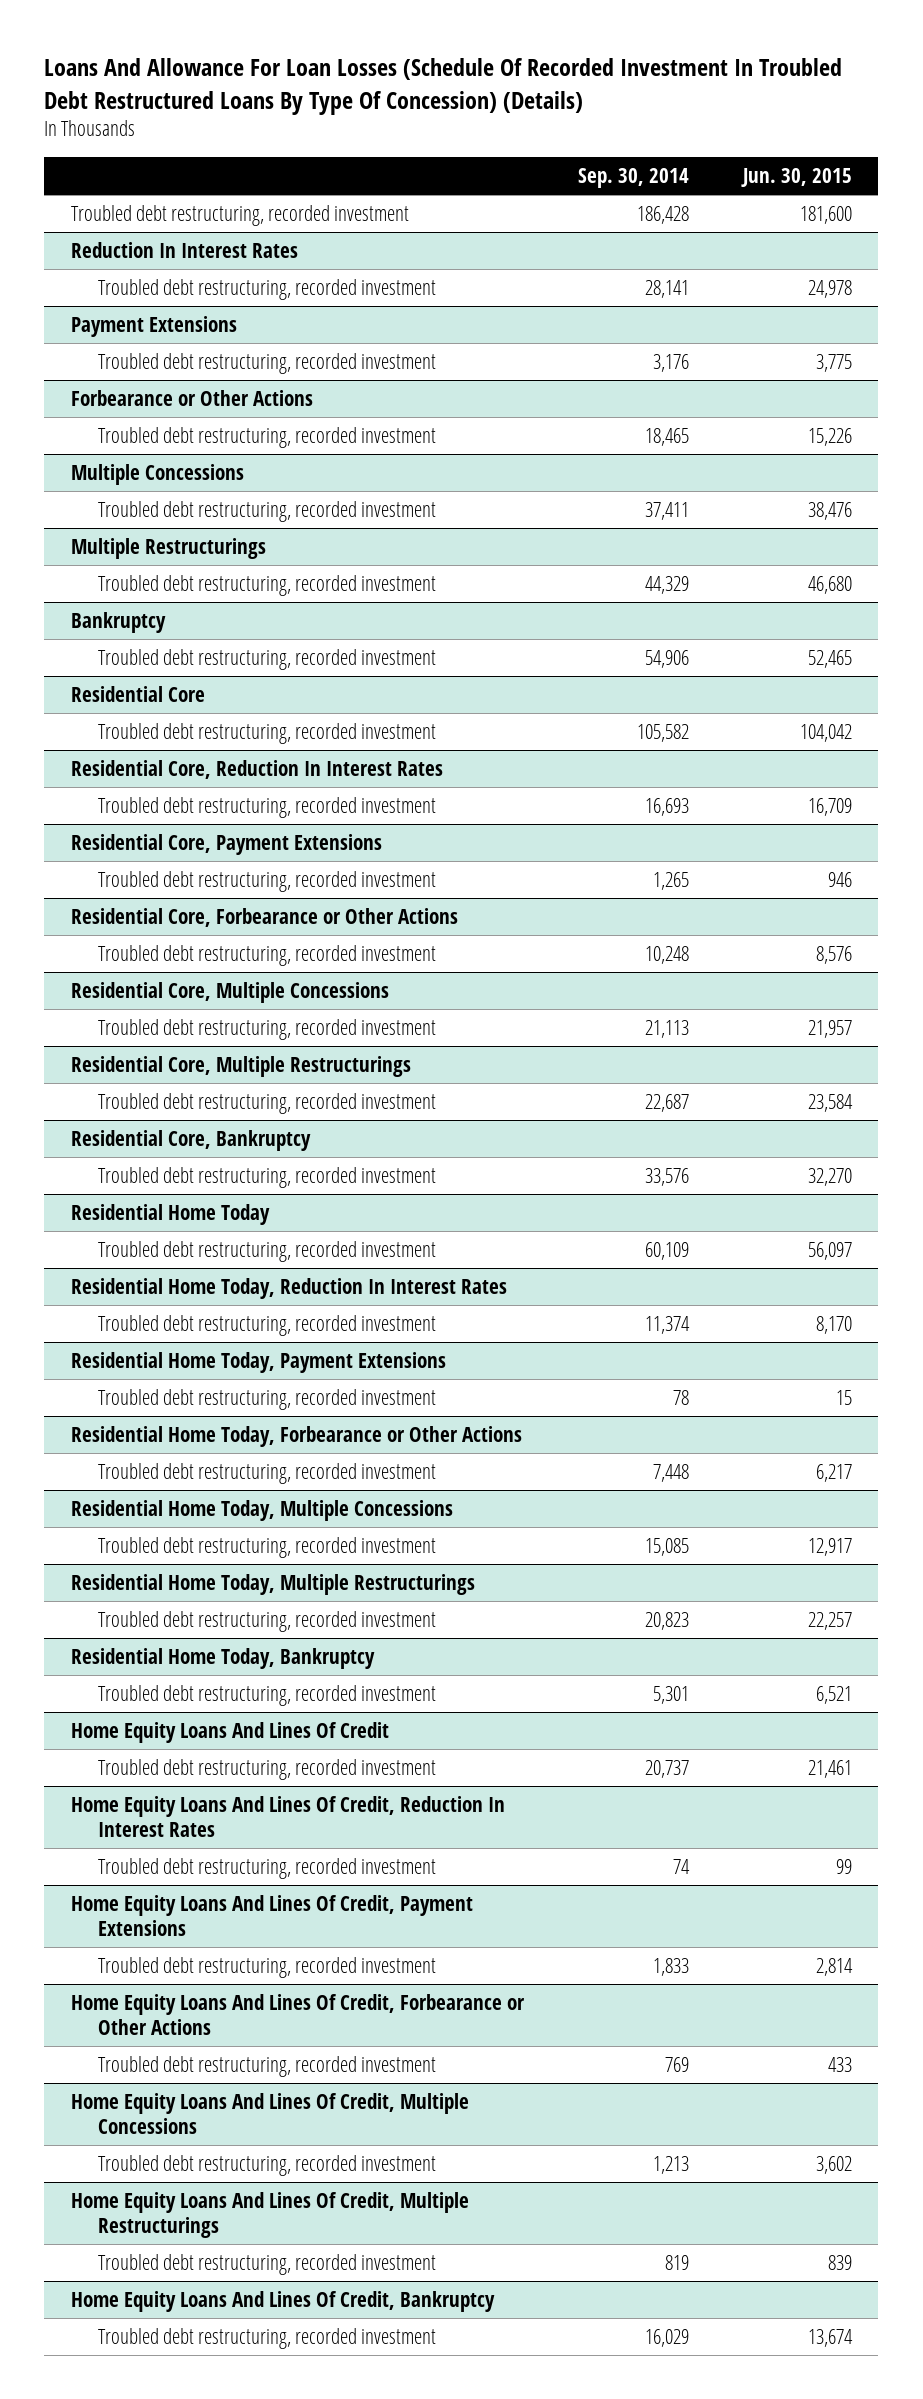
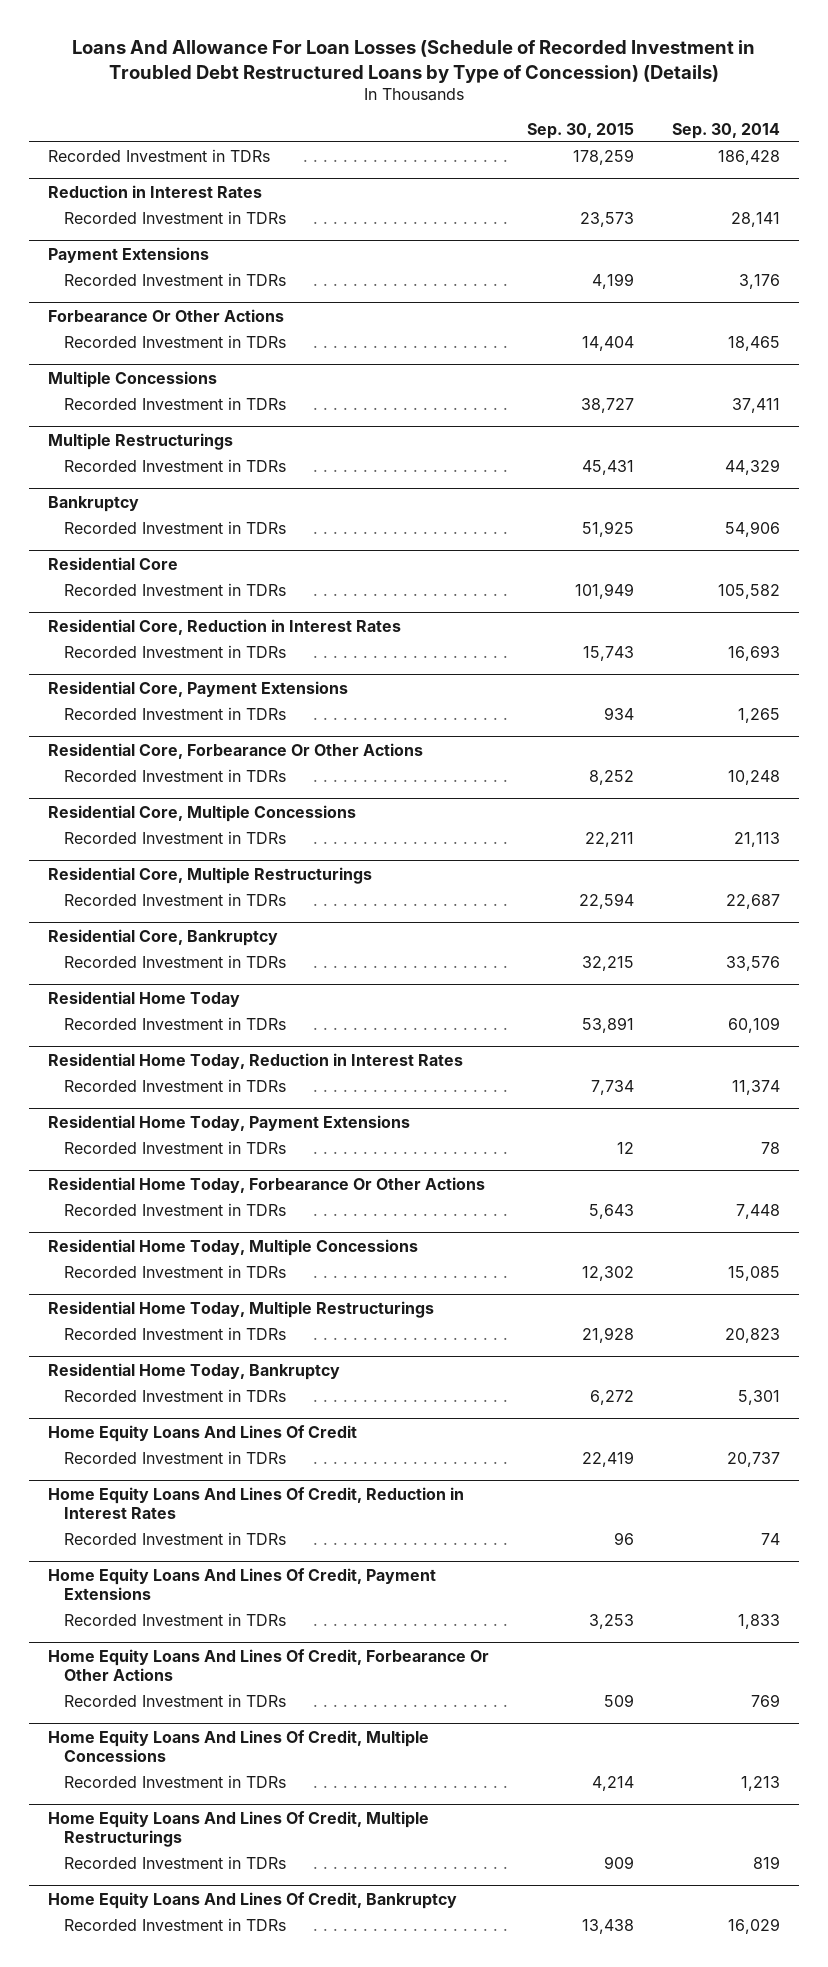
- Loans And Allowance For Loan Losses (Schedule Of Recorded Investment In Troubled Debt Restructured Loans By Type Of Concession) (Details)
+ Loans And Allowance For Loan Losses (Schedule of Recorded Investment in Troubled Debt Restructured Loans by Type of Concession) (Details)
- | Sep. 30, 2014 | Jun. 30, 2015
+ | Sep. 30, 2015 | Sep. 30, 2014
- Troubled debt restructuring, recorded investment | 186,428 | 181,600
- Reduction In Interest Rates
- Troubled debt restructuring, recorded investment | 28,141 | 24,978
+ Recorded Investment in TDRs | 178,259 | 186,428
+ Reduction in Interest Rates
+ Recorded Investment in TDRs | 23,573 | 28,141
@ Payment Extensions
- Troubled debt restructuring, recorded investment | 3,176 | 3,775
- Forbearance or Other Actions
- Troubled debt restructuring, recorded investment | 18,465 | 15,226
@ Payment Extensions
+ Recorded Investment in TDRs | 4,199 | 3,176
+ Forbearance Or Other Actions
+ Recorded Investment in TDRs | 14,404 | 18,465
@ Multiple Concessions
- Troubled debt restructuring, recorded investment | 37,411 | 38,476
+ Recorded Investment in TDRs | 38,727 | 37,411
@ Multiple Restructurings
- Troubled debt restructuring, recorded investment | 44,329 | 46,680
+ Recorded Investment in TDRs | 45,431 | 44,329
@ Bankruptcy
- Troubled debt restructuring, recorded investment | 54,906 | 52,465
+ Recorded Investment in TDRs | 51,925 | 54,906
@ Residential Core
- Troubled debt restructuring, recorded investment | 105,582 | 104,042
- Residential Core, Reduction In Interest Rates
- Troubled debt restructuring, recorded investment | 16,693 | 16,709
@ Residential Core
+ Recorded Investment in TDRs | 101,949 | 105,582
+ Residential Core, Reduction in Interest Rates
+ Recorded Investment in TDRs | 15,743 | 16,693
@ Residential Core, Payment Extensions
- Troubled debt restructuring, recorded investment | 1,265 | 946
- Residential Core, Forbearance or Other Actions
- Troubled debt restructuring, recorded investment | 10,248 | 8,576
@ Residential Core, Payment Extensions
+ Recorded Investment in TDRs | 934 | 1,265
+ Residential Core, Forbearance Or Other Actions
+ Recorded Investment in TDRs | 8,252 | 10,248
@ Residential Core, Multiple Concessions
- Troubled debt restructuring, recorded investment | 21,113 | 21,957
+ Recorded Investment in TDRs | 22,211 | 21,113
@ Residential Core, Multiple Restructurings
- Troubled debt restructuring, recorded investment | 22,687 | 23,584
+ Recorded Investment in TDRs | 22,594 | 22,687
@ Residential Core, Bankruptcy
- Troubled debt restructuring, recorded investment | 33,576 | 32,270
+ Recorded Investment in TDRs | 32,215 | 33,576
@ Residential Home Today
- Troubled debt restructuring, recorded investment | 60,109 | 56,097
- Residential Home Today, Reduction In Interest Rates
- Troubled debt restructuring, recorded investment | 11,374 | 8,170
@ Residential Home Today
+ Recorded Investment in TDRs | 53,891 | 60,109
+ Residential Home Today, Reduction in Interest Rates
+ Recorded Investment in TDRs | 7,734 | 11,374
@ Residential Home Today, Payment Extensions
- Troubled debt restructuring, recorded investment | 78 | 15
- Residential Home Today, Forbearance or Other Actions
- Troubled debt restructuring, recorded investment | 7,448 | 6,217
@ Residential Home Today, Payment Extensions
+ Recorded Investment in TDRs | 12 | 78
+ Residential Home Today, Forbearance Or Other Actions
+ Recorded Investment in TDRs | 5,643 | 7,448
@ Residential Home Today, Multiple Concessions
- Troubled debt restructuring, recorded investment | 15,085 | 12,917
+ Recorded Investment in TDRs | 12,302 | 15,085
@ Residential Home Today, Multiple Restructurings
- Troubled debt restructuring, recorded investment | 20,823 | 22,257
+ Recorded Investment in TDRs | 21,928 | 20,823
@ Residential Home Today, Bankruptcy
- Troubled debt restructuring, recorded investment | 5,301 | 6,521
+ Recorded Investment in TDRs | 6,272 | 5,301
@ Home Equity Loans And Lines Of Credit
- Troubled debt restructuring, recorded investment | 20,737 | 21,461
- Home Equity Loans And Lines Of Credit, Reduction In Interest Rates
- Troubled debt restructuring, recorded investment | 74 | 99
@ Home Equity Loans And Lines Of Credit
+ Recorded Investment in TDRs | 22,419 | 20,737
+ Home Equity Loans And Lines Of Credit, Reduction in Interest Rates
+ Recorded Investment in TDRs | 96 | 74
@ Home Equity Loans And Lines Of Credit, Payment Extensions
- Troubled debt restructuring, recorded investment | 1,833 | 2,814
- Home Equity Loans And Lines Of Credit, Forbearance or Other Actions
- Troubled debt restructuring, recorded investment | 769 | 433
@ Home Equity Loans And Lines Of Credit, Payment Extensions
+ Recorded Investment in TDRs | 3,253 | 1,833
+ Home Equity Loans And Lines Of Credit, Forbearance Or Other Actions
+ Recorded Investment in TDRs | 509 | 769
@ Home Equity Loans And Lines Of Credit, Multiple Concessions
- Troubled debt restructuring, recorded investment | 1,213 | 3,602
+ Recorded Investment in TDRs | 4,214 | 1,213
@ Home Equity Loans And Lines Of Credit, Multiple Restructurings
- Troubled debt restructuring, recorded investment | 819 | 839
+ Recorded Investment in TDRs | 909 | 819
@ Home Equity Loans And Lines Of Credit, Bankruptcy
- Troubled debt restructuring, recorded investment | 16,029 | 13,674
+ Recorded Investment in TDRs | 13,438 | 16,029

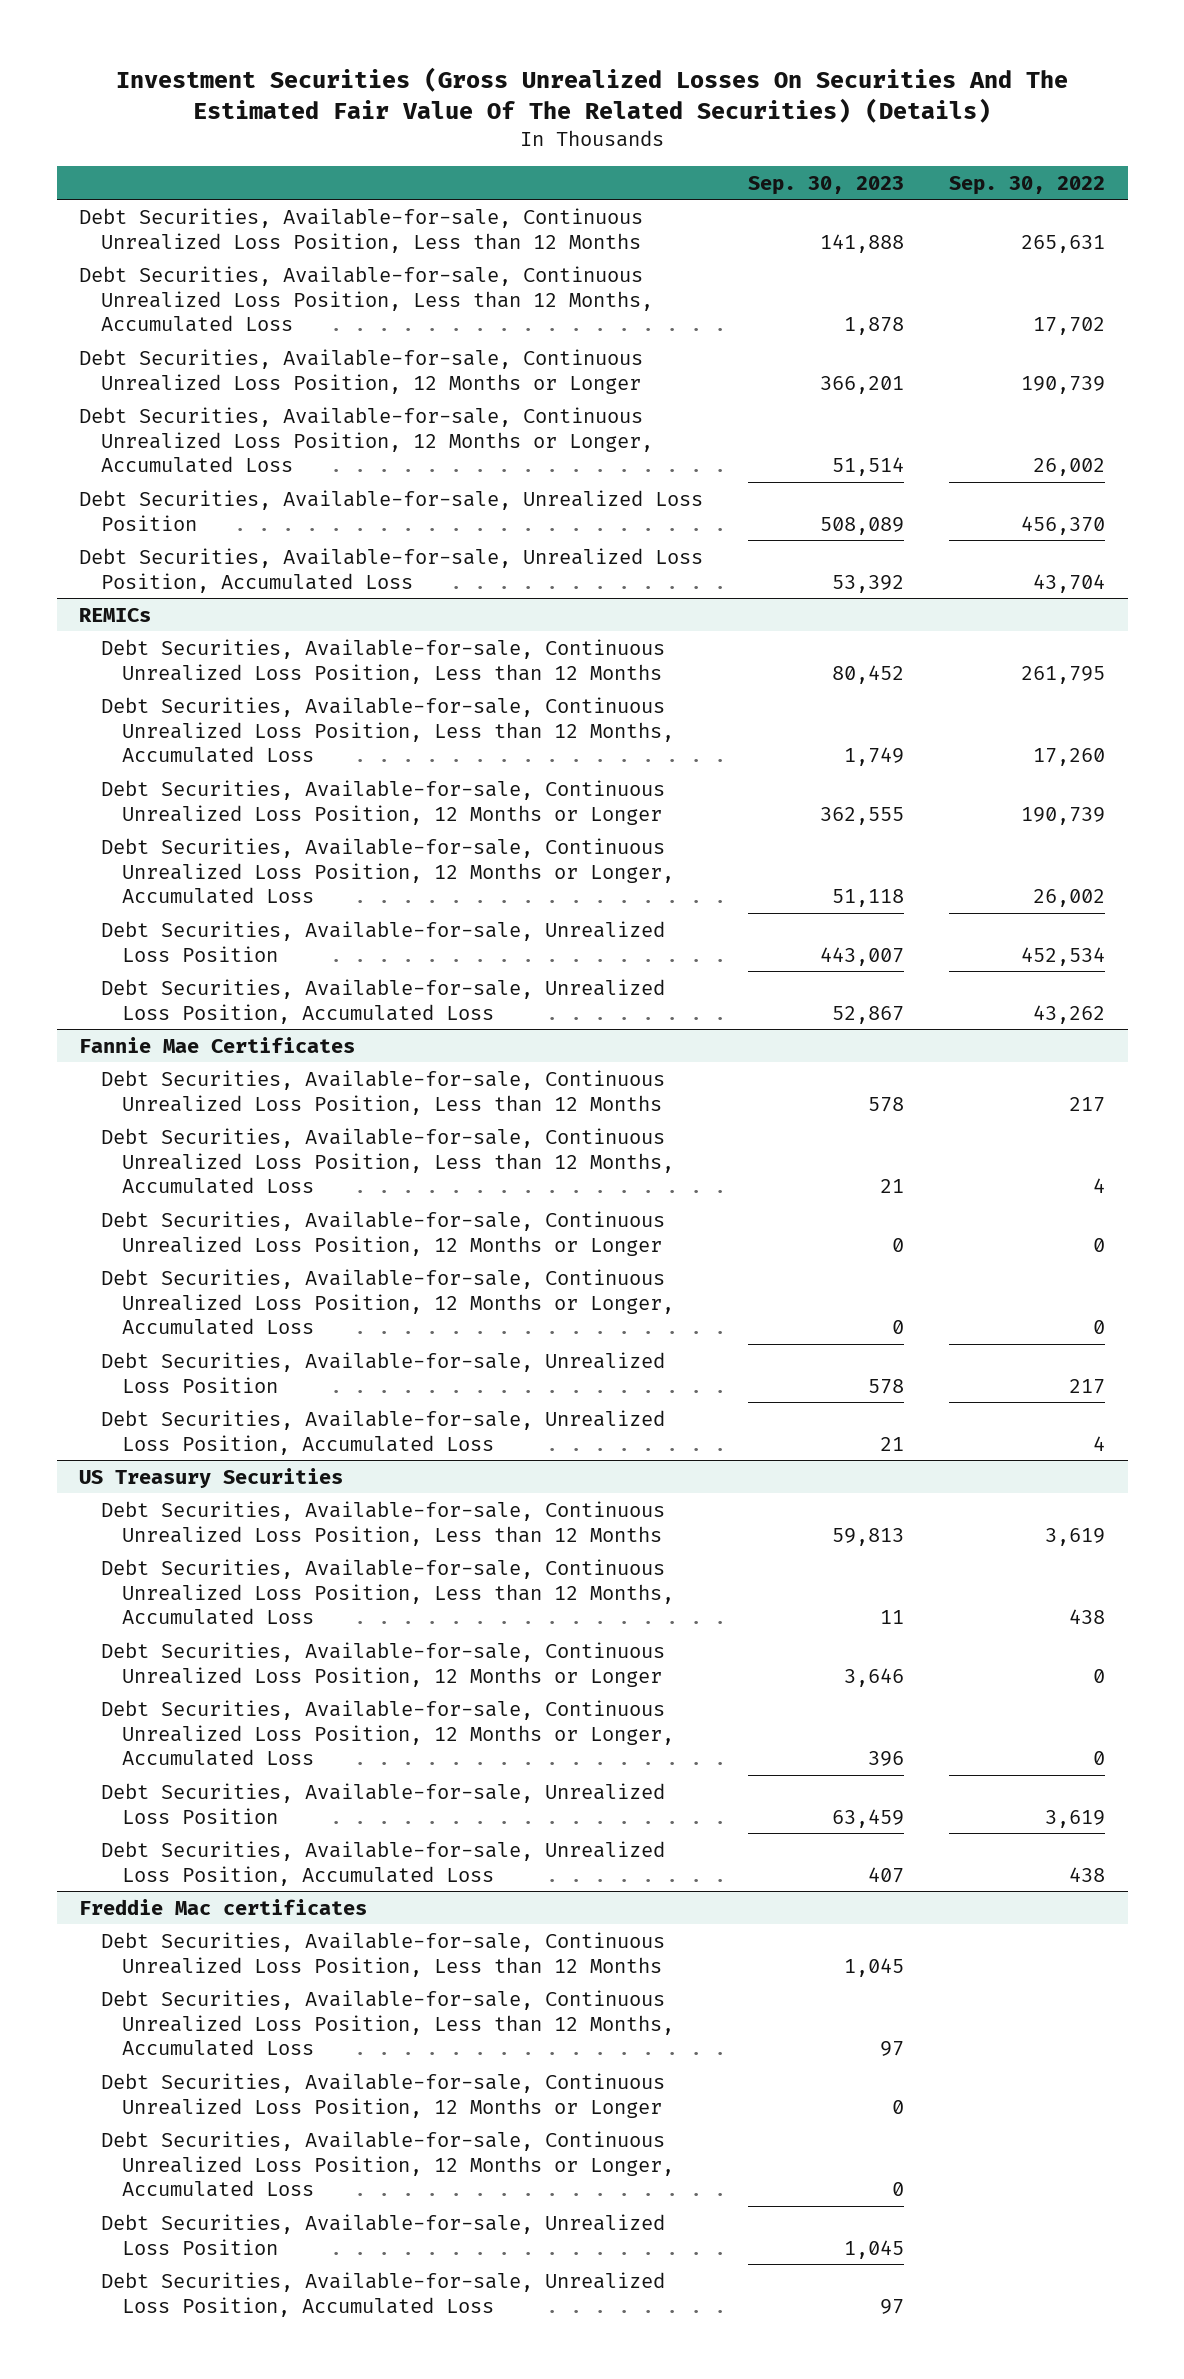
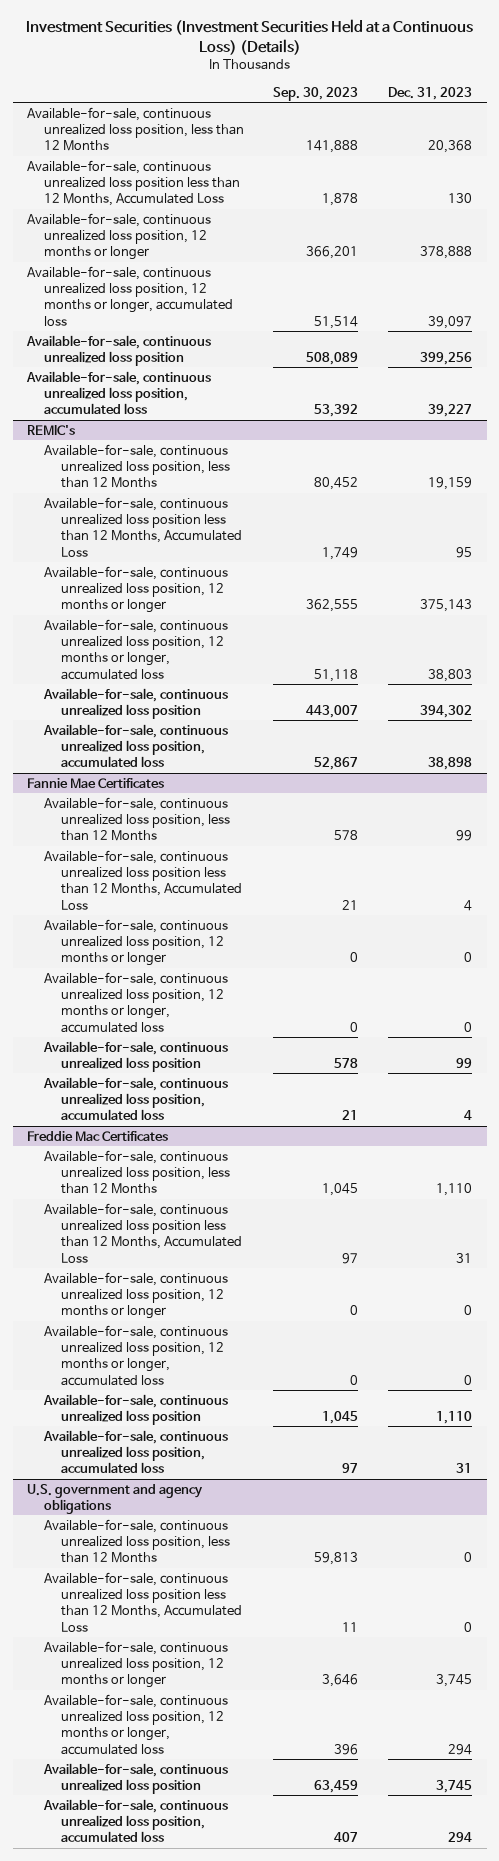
- Investment Securities (Gross Unrealized Losses On Securities And The Estimated Fair Value Of The Related Securities) (Details)
+ Investment Securities (Investment Securities Held at a Continuous Loss) (Details)
- | Sep. 30, 2023 | Sep. 30, 2022
+ | Sep. 30, 2023 | Dec. 31, 2023
- Debt Securities, Available-for-sale, Continuous Unrealized Loss Position, Less than 12 Months | 141,888 | 265,631
- Debt Securities, Available-for-sale, Continuous Unrealized Loss Position, Less than 12 Months, Accumulated Loss | 1,878 | 17,702
- Debt Securities, Available-for-sale, Continuous Unrealized Loss Position, 12 Months or Longer | 366,201 | 190,739
- Debt Securities, Available-for-sale, Continuous Unrealized Loss Position, 12 Months or Longer, Accumulated Loss | 51,514 | 26,002
- Debt Securities, Available-for-sale, Unrealized Loss Position | 508,089 | 456,370
- Debt Securities, Available-for-sale, Unrealized Loss Position, Accumulated Loss | 53,392 | 43,704
- REMICs
- Debt Securities, Available-for-sale, Continuous Unrealized Loss Position, Less than 12 Months | 80,452 | 261,795
- Debt Securities, Available-for-sale, Continuous Unrealized Loss Position, Less than 12 Months, Accumulated Loss | 1,749 | 17,260
- Debt Securities, Available-for-sale, Continuous Unrealized Loss Position, 12 Months or Longer | 362,555 | 190,739
- Debt Securities, Available-for-sale, Continuous Unrealized Loss Position, 12 Months or Longer, Accumulated Loss | 51,118 | 26,002
- Debt Securities, Available-for-sale, Unrealized Loss Position | 443,007 | 452,534
- Debt Securities, Available-for-sale, Unrealized Loss Position, Accumulated Loss | 52,867 | 43,262
+ Available-for-sale, continuous unrealized loss position, less than 12 Months | 141,888 | 20,368
+ Available-for-sale, continuous unrealized loss position less than 12 Months, Accumulated Loss | 1,878 | 130
+ Available-for-sale, continuous unrealized loss position, 12 months or longer | 366,201 | 378,888
+ Available-for-sale, continuous unrealized loss position, 12 months or longer, accumulated loss | 51,514 | 39,097
+ Available-for-sale, continuous unrealized loss position | 508,089 | 399,256
+ Available-for-sale, continuous unrealized loss position, accumulated loss | 53,392 | 39,227
+ REMIC's
+ Available-for-sale, continuous unrealized loss position, less than 12 Months | 80,452 | 19,159
+ Available-for-sale, continuous unrealized loss position less than 12 Months, Accumulated Loss | 1,749 | 95
+ Available-for-sale, continuous unrealized loss position, 12 months or longer | 362,555 | 375,143
+ Available-for-sale, continuous unrealized loss position, 12 months or longer, accumulated loss | 51,118 | 38,803
+ Available-for-sale, continuous unrealized loss position | 443,007 | 394,302
+ Available-for-sale, continuous unrealized loss position, accumulated loss | 52,867 | 38,898
@ Fannie Mae Certificates
- Debt Securities, Available-for-sale, Continuous Unrealized Loss Position, Less than 12 Months | 578 | 217
- Debt Securities, Available-for-sale, Continuous Unrealized Loss Position, Less than 12 Months, Accumulated Loss | 21 | 4
- Debt Securities, Available-for-sale, Continuous Unrealized Loss Position, 12 Months or Longer | 0 | 0
- Debt Securities, Available-for-sale, Continuous Unrealized Loss Position, 12 Months or Longer, Accumulated Loss | 0 | 0
- Debt Securities, Available-for-sale, Unrealized Loss Position | 578 | 217
- Debt Securities, Available-for-sale, Unrealized Loss Position, Accumulated Loss | 21 | 4
- US Treasury Securities
- Debt Securities, Available-for-sale, Continuous Unrealized Loss Position, Less than 12 Months | 59,813 | 3,619
- Debt Securities, Available-for-sale, Continuous Unrealized Loss Position, Less than 12 Months, Accumulated Loss | 11 | 438
- Debt Securities, Available-for-sale, Continuous Unrealized Loss Position, 12 Months or Longer | 3,646 | 0
- Debt Securities, Available-for-sale, Continuous Unrealized Loss Position, 12 Months or Longer, Accumulated Loss | 396 | 0
- Debt Securities, Available-for-sale, Unrealized Loss Position | 63,459 | 3,619
- Debt Securities, Available-for-sale, Unrealized Loss Position, Accumulated Loss | 407 | 438
- Freddie Mac certificates
- Debt Securities, Available-for-sale, Continuous Unrealized Loss Position, Less than 12 Months | 1,045 |
- Debt Securities, Available-for-sale, Continuous Unrealized Loss Position, Less than 12 Months, Accumulated Loss | 97 |
- Debt Securities, Available-for-sale, Continuous Unrealized Loss Position, 12 Months or Longer | 0 |
- Debt Securities, Available-for-sale, Continuous Unrealized Loss Position, 12 Months or Longer, Accumulated Loss | 0 |
- Debt Securities, Available-for-sale, Unrealized Loss Position | 1,045 |
- Debt Securities, Available-for-sale, Unrealized Loss Position, Accumulated Loss | 97 |
@ Fannie Mae Certificates
+ Available-for-sale, continuous unrealized loss position, less than 12 Months | 578 | 99
+ Available-for-sale, continuous unrealized loss position less than 12 Months, Accumulated Loss | 21 | 4
+ Available-for-sale, continuous unrealized loss position, 12 months or longer | 0 | 0
+ Available-for-sale, continuous unrealized loss position, 12 months or longer, accumulated loss | 0 | 0
+ Available-for-sale, continuous unrealized loss position | 578 | 99
+ Available-for-sale, continuous unrealized loss position, accumulated loss | 21 | 4
+ Freddie Mac Certificates
+ Available-for-sale, continuous unrealized loss position, less than 12 Months | 1,045 | 1,110
+ Available-for-sale, continuous unrealized loss position less than 12 Months, Accumulated Loss | 97 | 31
+ Available-for-sale, continuous unrealized loss position, 12 months or longer | 0 | 0
+ Available-for-sale, continuous unrealized loss position, 12 months or longer, accumulated loss | 0 | 0
+ Available-for-sale, continuous unrealized loss position | 1,045 | 1,110
+ Available-for-sale, continuous unrealized loss position, accumulated loss | 97 | 31
+ U.S. government and agency obligations
+ Available-for-sale, continuous unrealized loss position, less than 12 Months | 59,813 | 0
+ Available-for-sale, continuous unrealized loss position less than 12 Months, Accumulated Loss | 11 | 0
+ Available-for-sale, continuous unrealized loss position, 12 months or longer | 3,646 | 3,745
+ Available-for-sale, continuous unrealized loss position, 12 months or longer, accumulated loss | 396 | 294
+ Available-for-sale, continuous unrealized loss position | 63,459 | 3,745
+ Available-for-sale, continuous unrealized loss position, accumulated loss | 407 | 294

